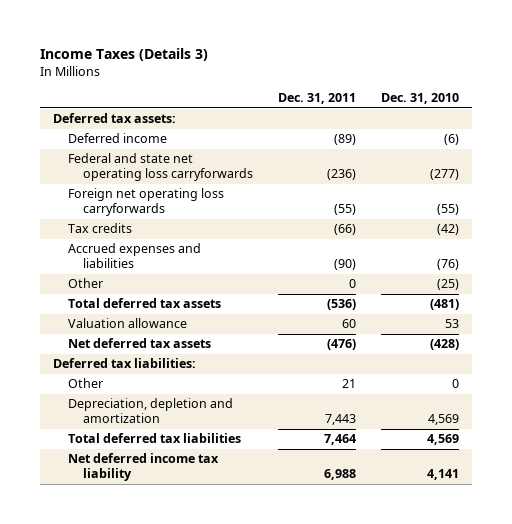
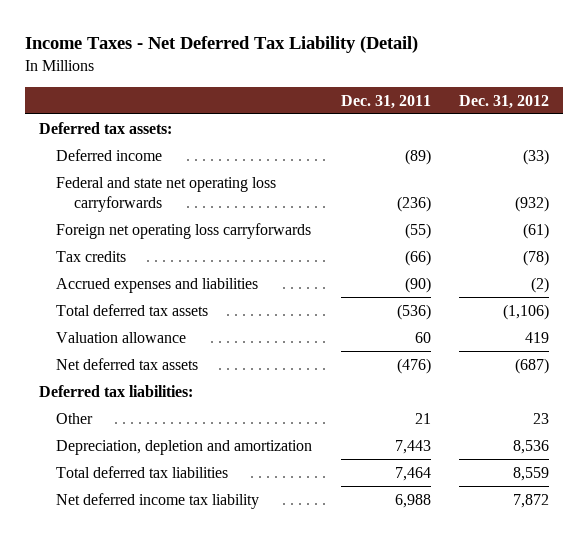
- Income Taxes (Details 3)
+ Income Taxes - Net Deferred Tax Liability (Detail)
- | Dec. 31, 2011 | Dec. 31, 2010
+ | Dec. 31, 2011 | Dec. 31, 2012
- Other | 0 | (25)

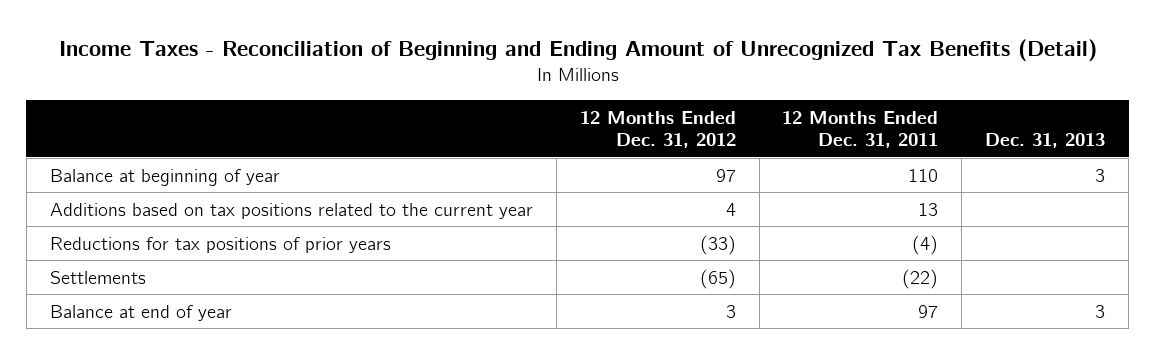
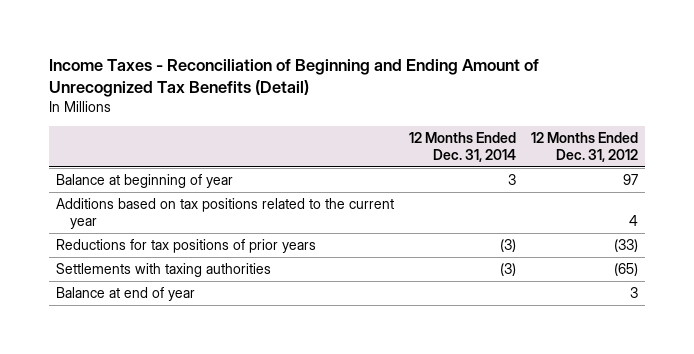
- | 12 Months Ended Dec. 31, 2012 | 12 Months Ended Dec. 31, 2011 | Dec. 31, 2013
+ | 12 Months Ended Dec. 31, 2014 | 12 Months Ended Dec. 31, 2012
- Settlements | (65) | (22) |
+ Settlements with taxing authorities | (3) | (65)

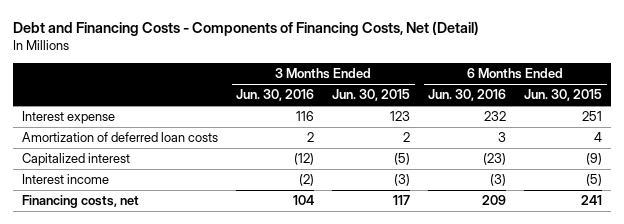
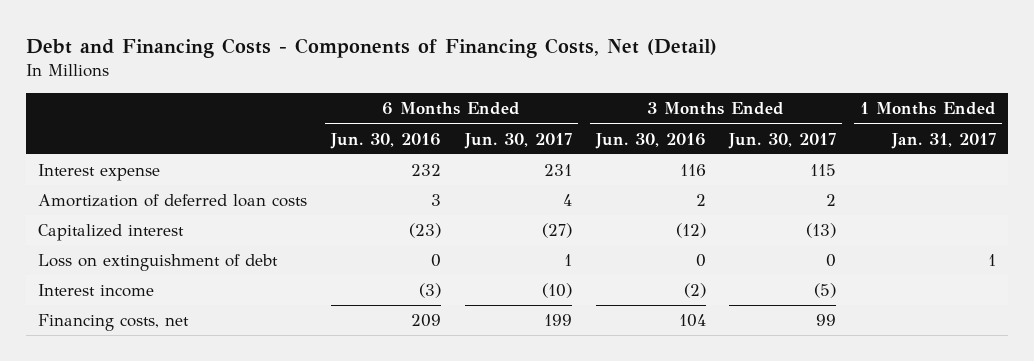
- | 3 Months Ended Jun. 30, 2016 | 3 Months Ended Jun. 30, 2015 | 6 Months Ended Jun. 30, 2016 | 6 Months Ended Jun. 30, 2015
+ | 6 Months Ended Jun. 30, 2016 | 6 Months Ended Jun. 30, 2017 | 3 Months Ended Jun. 30, 2016 | 3 Months Ended Jun. 30, 2017 | 1 Months Ended Jan. 31, 2017
+ Loss on extinguishment of debt | 0 | 1 | 0 | 0 | 1

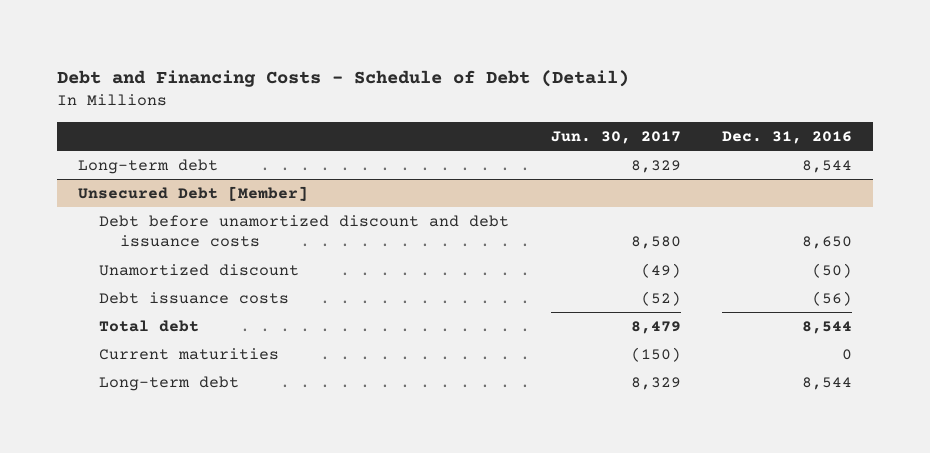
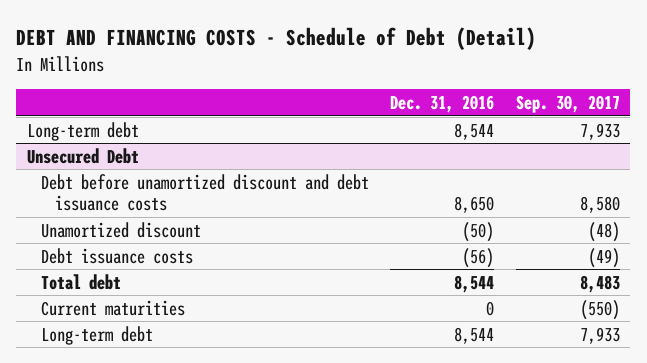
- Debt and Financing Costs - Schedule of Debt (Detail)
+ DEBT AND FINANCING COSTS - Schedule of Debt (Detail)
- | Jun. 30, 2017 | Dec. 31, 2016
+ | Dec. 31, 2016 | Sep. 30, 2017
- Unsecured Debt [Member]
+ Unsecured Debt

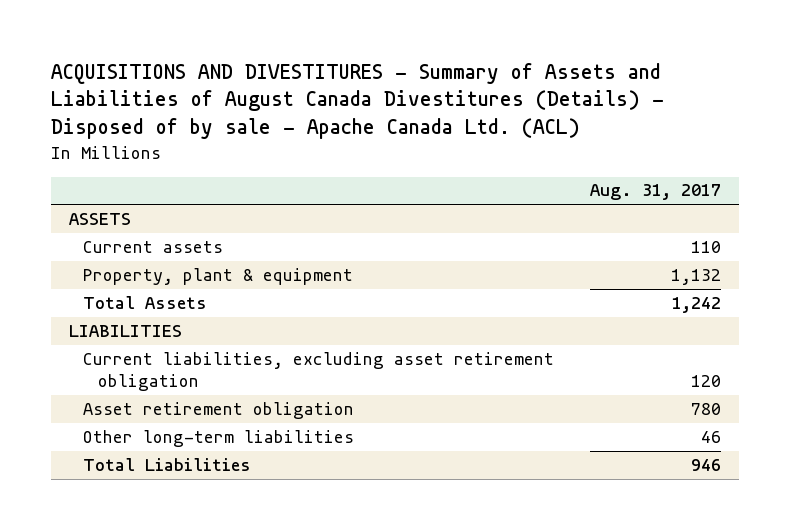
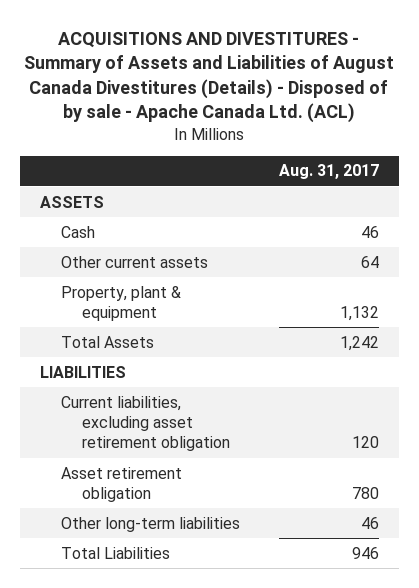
- Current assets | 110
+ Cash | 46
+ Other current assets | 64

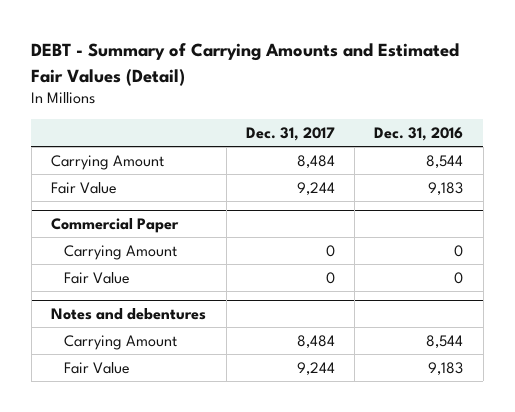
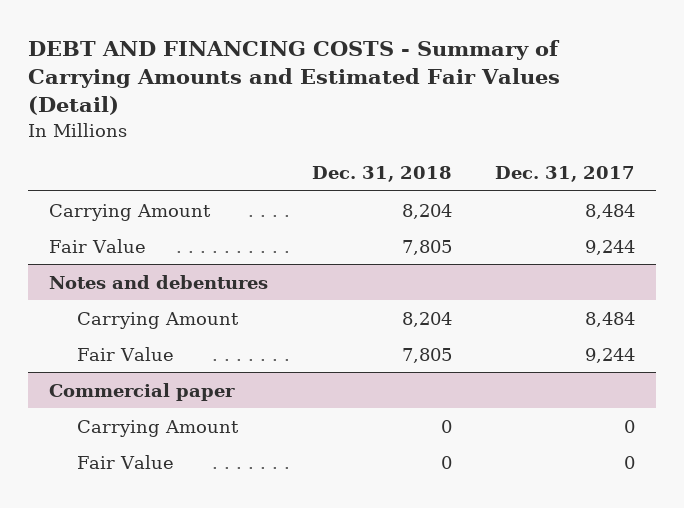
- DEBT - Summary of Carrying Amounts and Estimated Fair Values (Detail)
+ DEBT AND FINANCING COSTS - Summary of Carrying Amounts and Estimated Fair Values (Detail)
- | Dec. 31, 2017 | Dec. 31, 2016
+ | Dec. 31, 2018 | Dec. 31, 2017
- Commercial Paper
- Carrying Amount | 0 | 0
- Fair Value | 0 | 0
+ Commercial paper
+ Carrying Amount | 0 | 0
+ Fair Value | 0 | 0

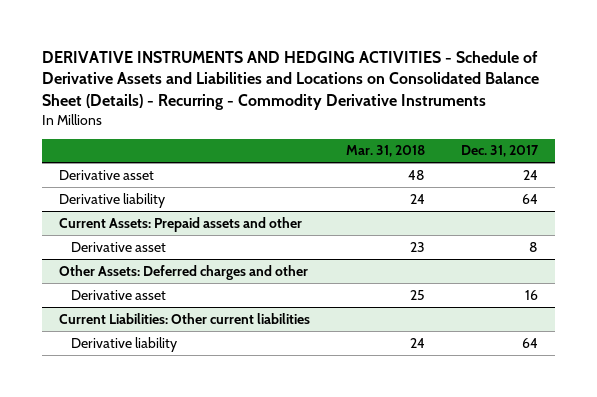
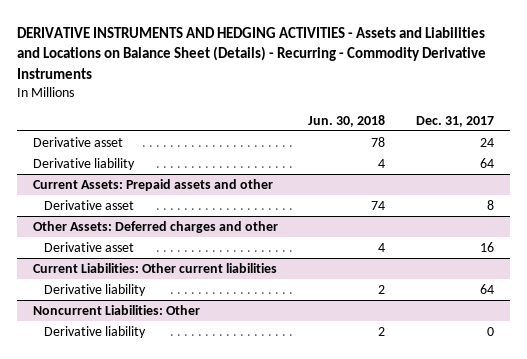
- DERIVATIVE INSTRUMENTS AND HEDGING ACTIVITIES - Schedule of Derivative Assets and Liabilities and Locations on Consolidated Balance Sheet (Details) - Recurring - Commodity Derivative Instruments
+ DERIVATIVE INSTRUMENTS AND HEDGING ACTIVITIES - Assets and Liabilities and Locations on Balance Sheet (Details) - Recurring - Commodity Derivative Instruments
- | Mar. 31, 2018 | Dec. 31, 2017
+ | Jun. 30, 2018 | Dec. 31, 2017
+ Noncurrent Liabilities: Other
+ Derivative liability | 2 | 0

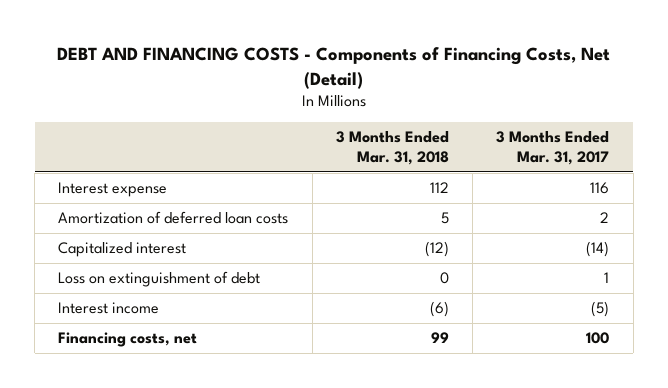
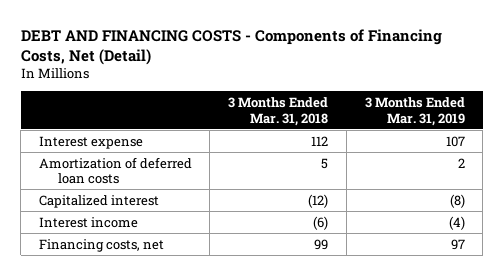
- | 3 Months Ended Mar. 31, 2018 | 3 Months Ended Mar. 31, 2017
+ | 3 Months Ended Mar. 31, 2018 | 3 Months Ended Mar. 31, 2019
- Loss on extinguishment of debt | 0 | 1

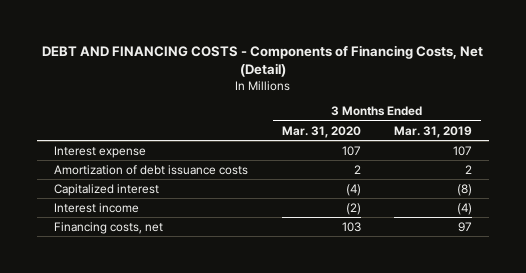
- | 3 Months Ended Mar. 31, 2018 | 3 Months Ended Mar. 31, 2019
+ | 3 Months Ended Mar. 31, 2020 | 3 Months Ended Mar. 31, 2019
- Amortization of deferred loan costs | 5 | 2
+ Amortization of debt issuance costs | 2 | 2

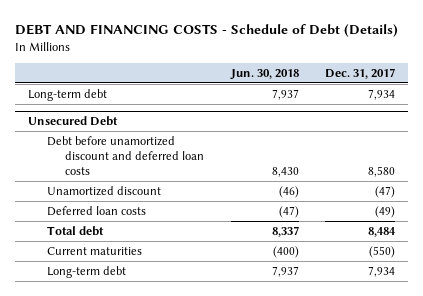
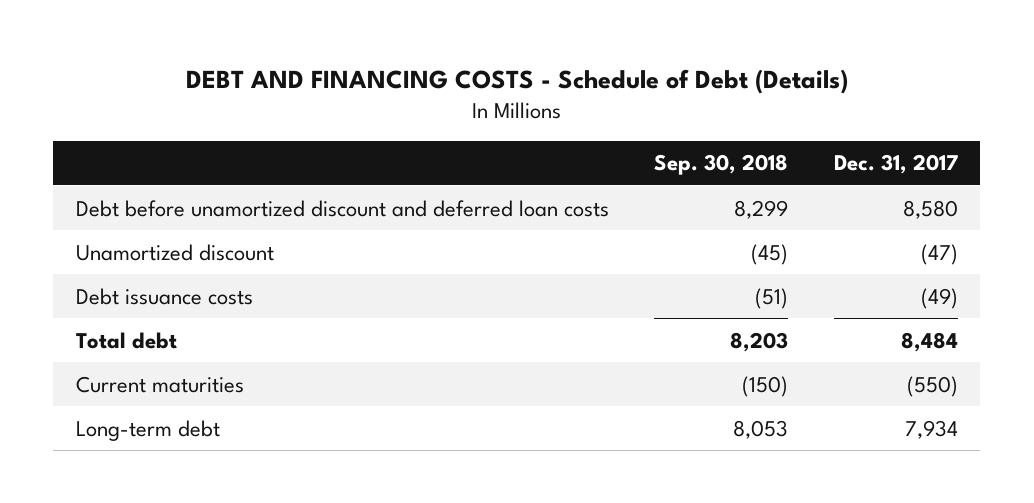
- | Jun. 30, 2018 | Dec. 31, 2017
+ | Sep. 30, 2018 | Dec. 31, 2017
- Long-term debt | 7,937 | 7,934
- Unsecured Debt
- Deferred loan costs | (47) | (49)
+ Debt issuance costs | (51) | (49)

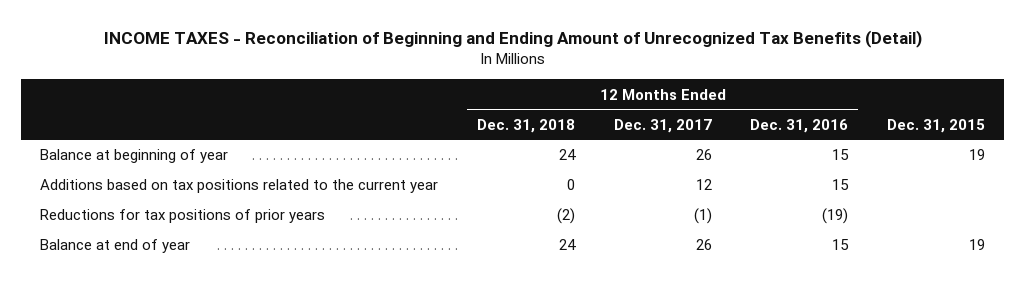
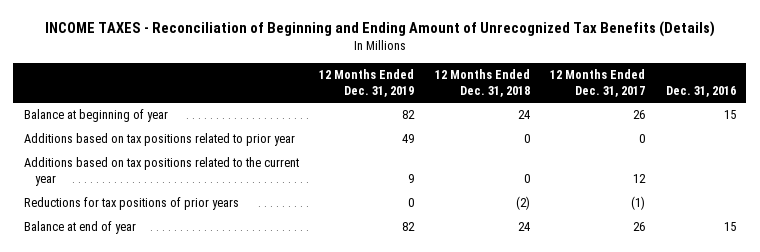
- INCOME TAXES - Reconciliation of Beginning and Ending Amount of Unrecognized Tax Benefits (Detail)
+ INCOME TAXES - Reconciliation of Beginning and Ending Amount of Unrecognized Tax Benefits (Details)
- | 12 Months Ended Dec. 31, 2018 | 12 Months Ended Dec. 31, 2017 | 12 Months Ended Dec. 31, 2016 | Dec. 31, 2015
+ | 12 Months Ended Dec. 31, 2019 | 12 Months Ended Dec. 31, 2018 | 12 Months Ended Dec. 31, 2017 | Dec. 31, 2016
+ Additions based on tax positions related to prior year | 49 | 0 | 0 |

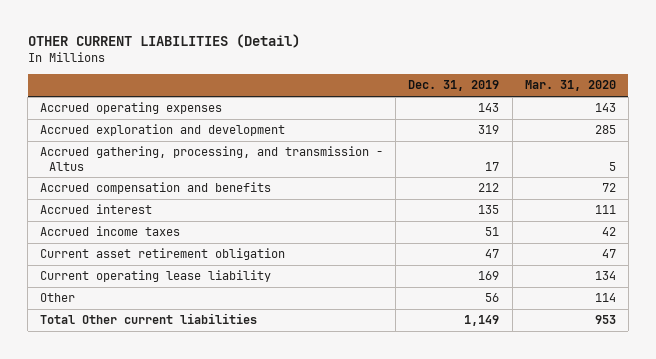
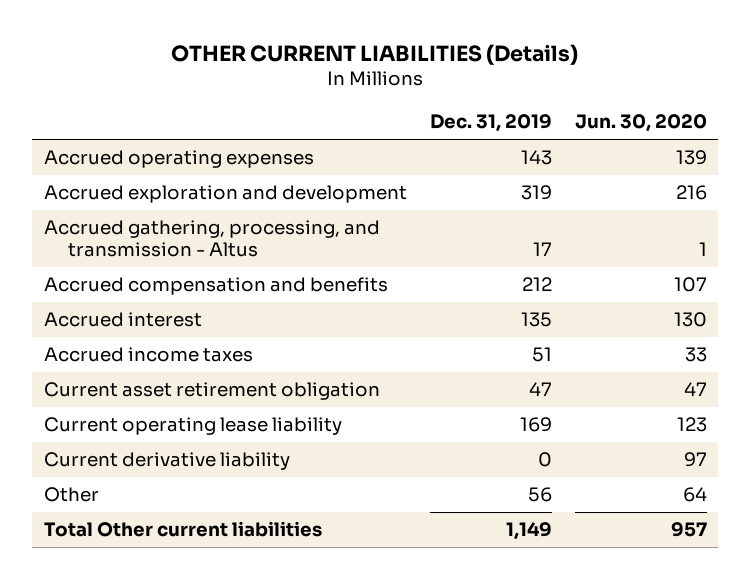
- OTHER CURRENT LIABILITIES (Detail)
+ OTHER CURRENT LIABILITIES (Details)
- | Dec. 31, 2019 | Mar. 31, 2020
+ | Dec. 31, 2019 | Jun. 30, 2020
+ Current derivative liability | 0 | 97

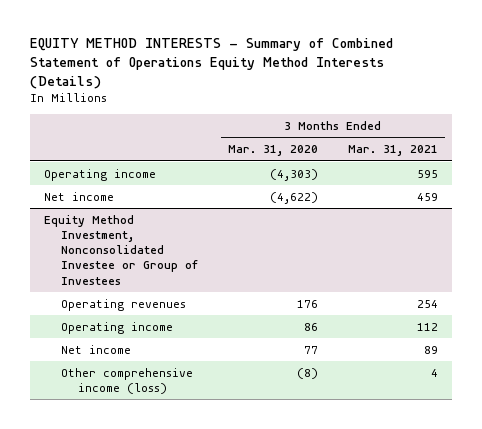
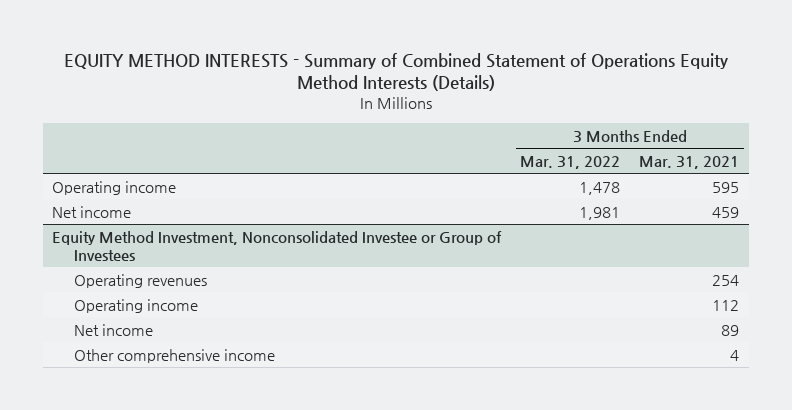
- | 3 Months Ended Mar. 31, 2020 | 3 Months Ended Mar. 31, 2021
+ | 3 Months Ended Mar. 31, 2022 | 3 Months Ended Mar. 31, 2021
@ Equity Method Investment, Nonconsolidated Investee or Group of Investees
- Other comprehensive income (loss) | (8) | 4
+ Other comprehensive income | | 4

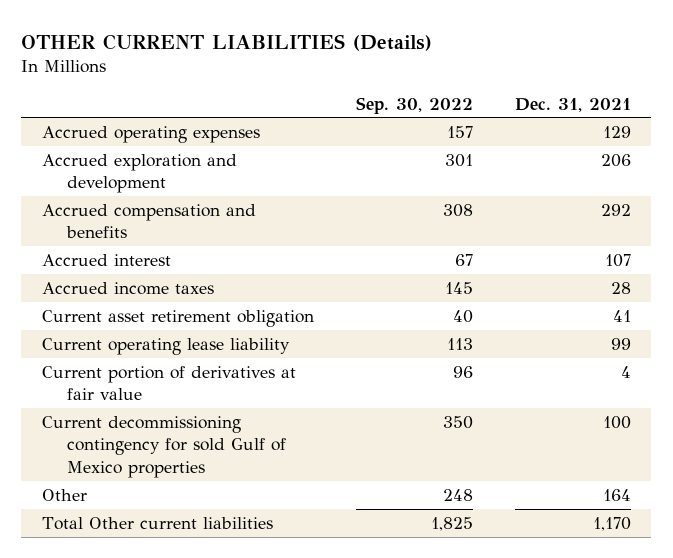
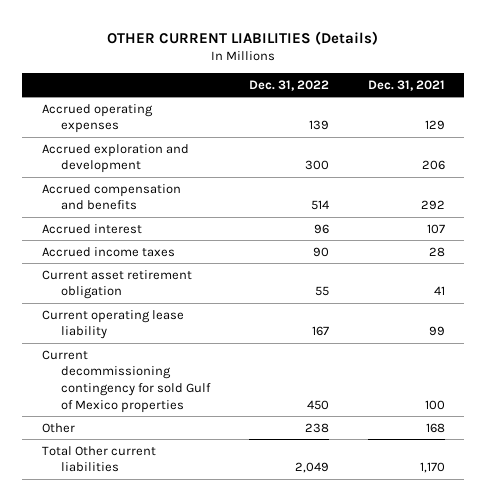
- | Sep. 30, 2022 | Dec. 31, 2021
+ | Dec. 31, 2022 | Dec. 31, 2021
- Current portion of derivatives at fair value | 96 | 4
- Other | 248 | 164
+ Other | 238 | 168

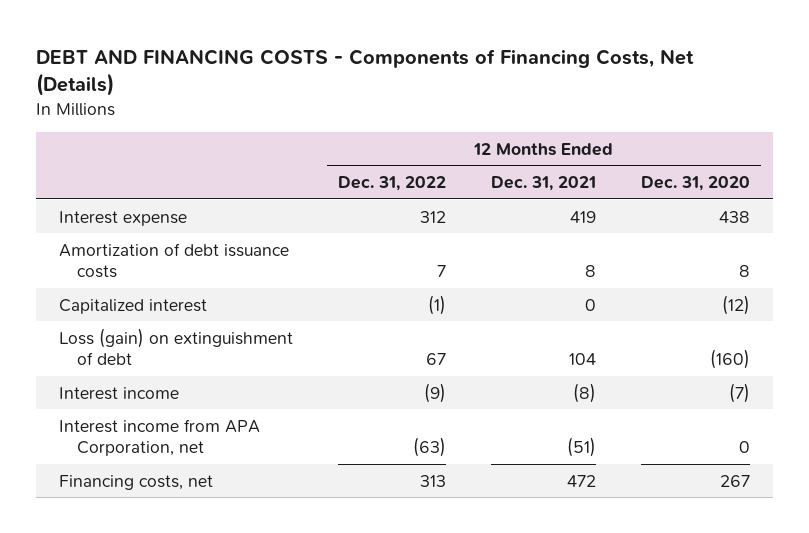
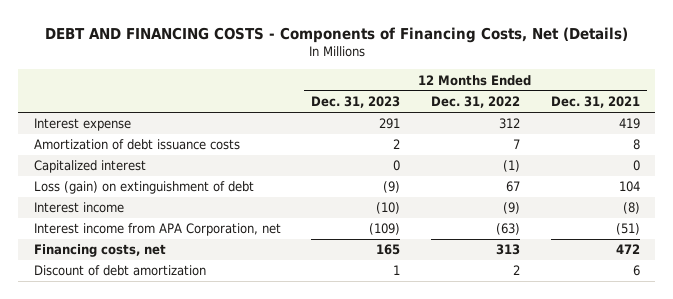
- | 12 Months Ended Dec. 31, 2022 | 12 Months Ended Dec. 31, 2021 | 12 Months Ended Dec. 31, 2020
+ | 12 Months Ended Dec. 31, 2023 | 12 Months Ended Dec. 31, 2022 | 12 Months Ended Dec. 31, 2021
+ Discount of debt amortization | 1 | 2 | 6

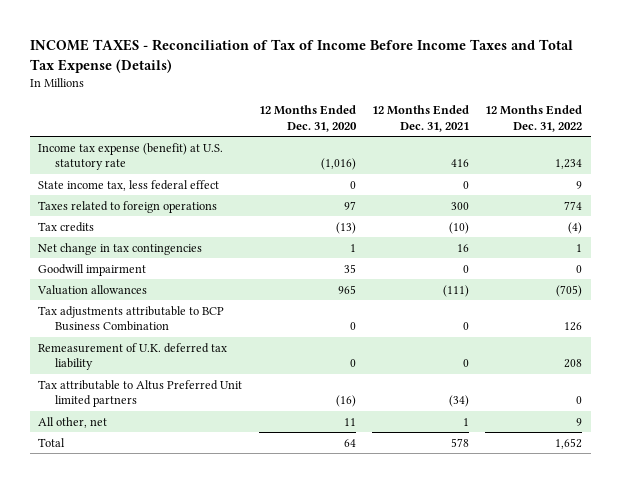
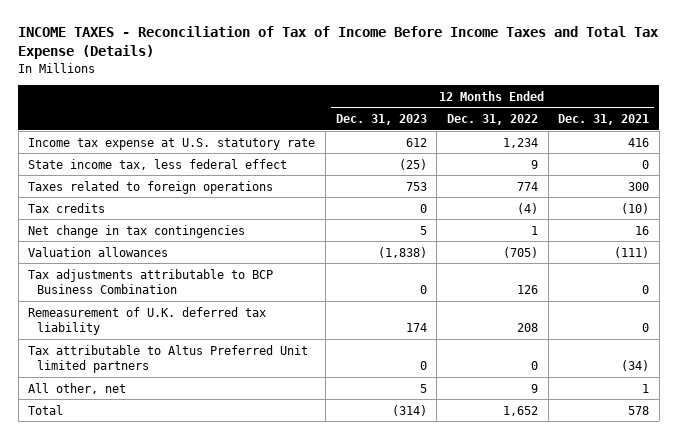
- | 12 Months Ended Dec. 31, 2020 | 12 Months Ended Dec. 31, 2021 | 12 Months Ended Dec. 31, 2022
+ | 12 Months Ended Dec. 31, 2023 | 12 Months Ended Dec. 31, 2022 | 12 Months Ended Dec. 31, 2021
- Income tax expense (benefit) at U.S. statutory rate | (1,016) | 416 | 1,234
+ Income tax expense at U.S. statutory rate | 612 | 1,234 | 416
- Goodwill impairment | 35 | 0 | 0

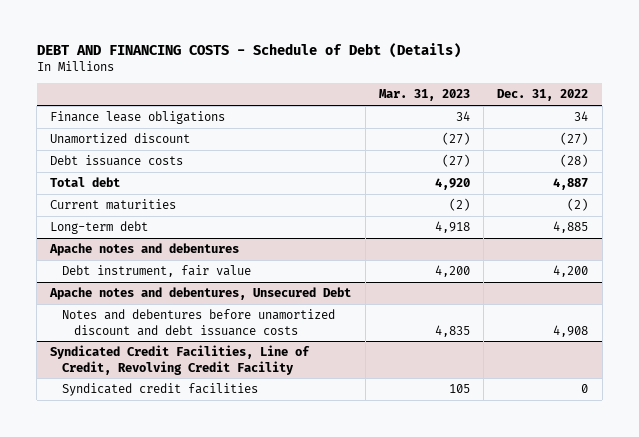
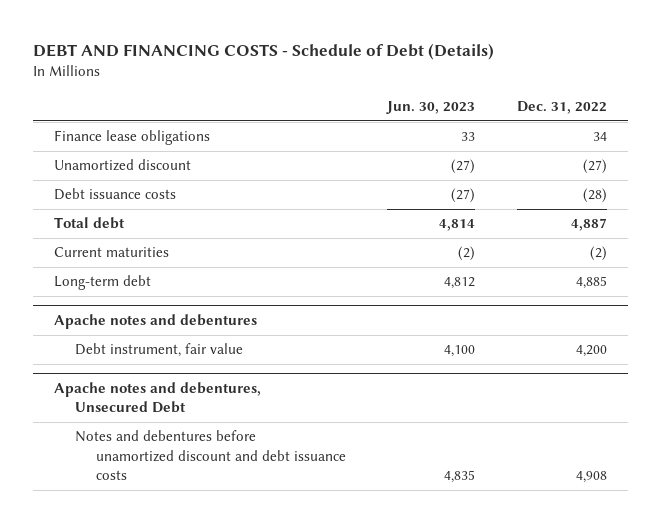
- | Mar. 31, 2023 | Dec. 31, 2022
+ | Jun. 30, 2023 | Dec. 31, 2022
- Syndicated Credit Facilities, Line of Credit, Revolving Credit Facility
- Syndicated credit facilities | 105 | 0

